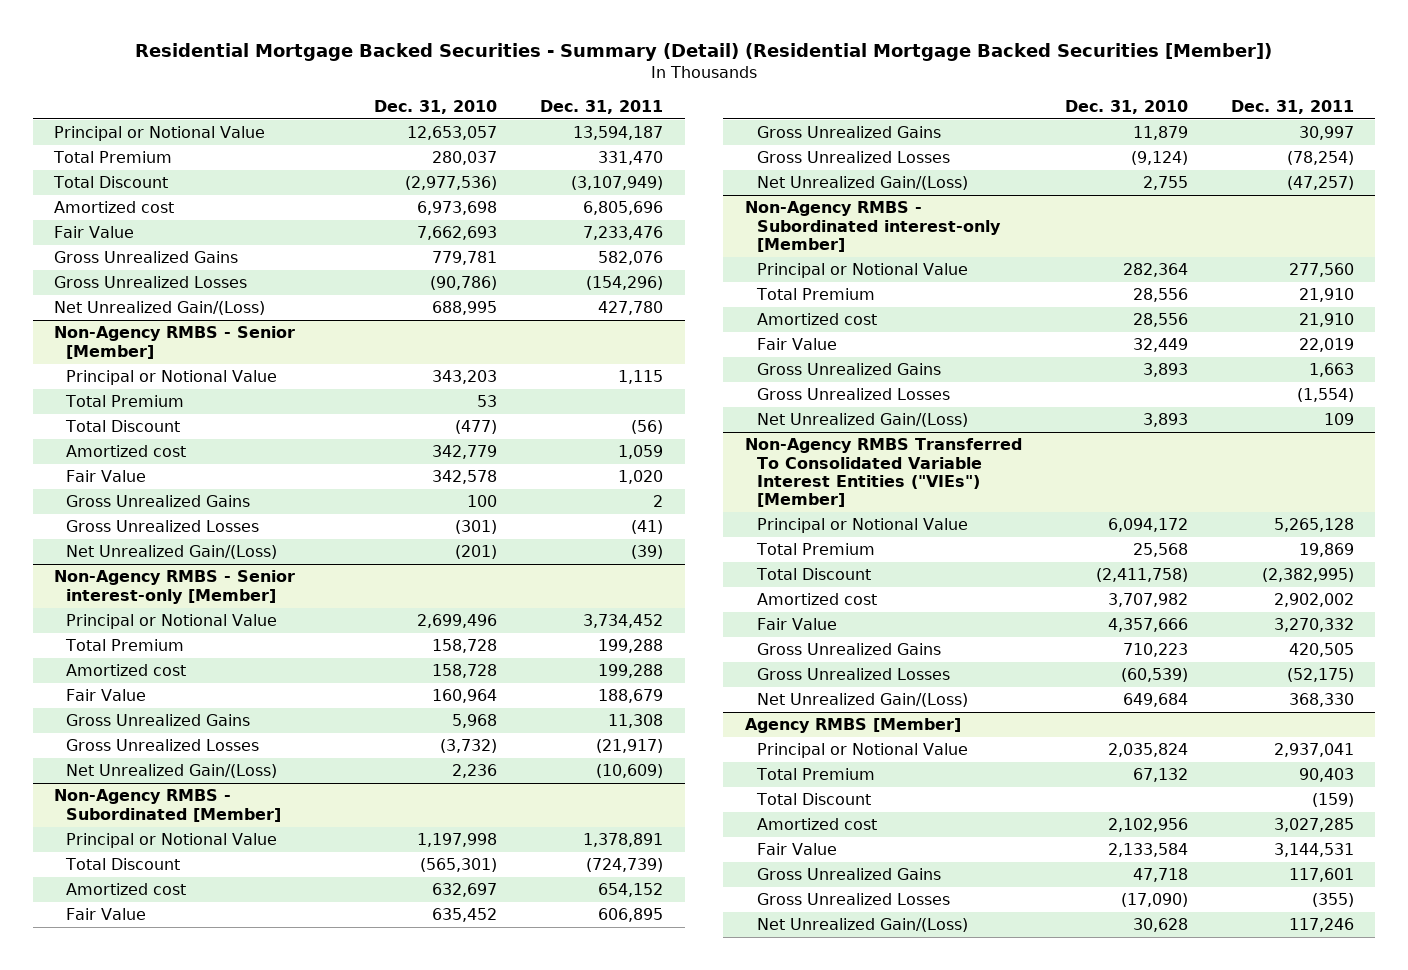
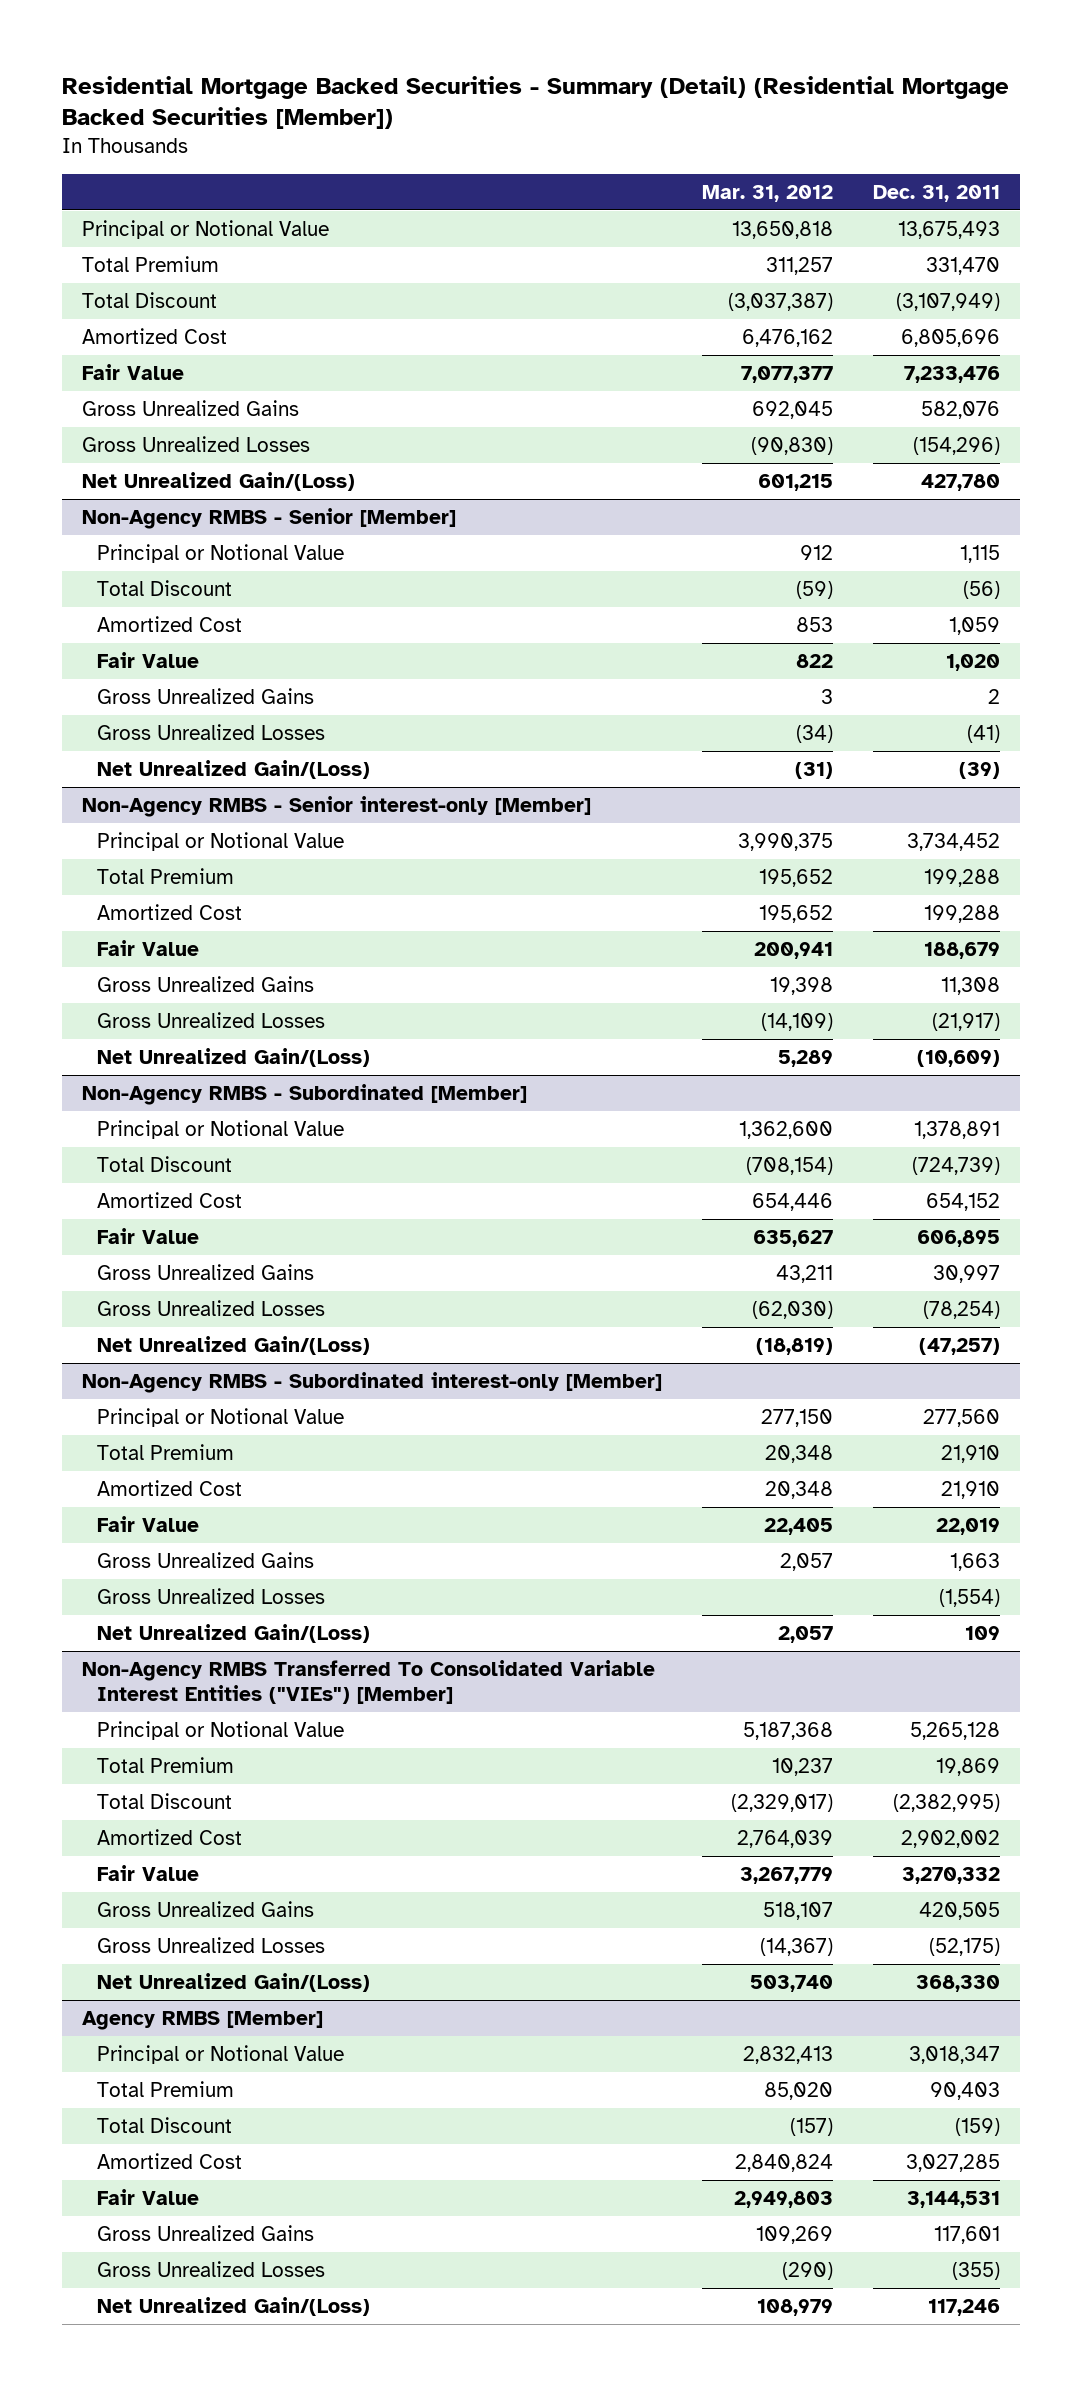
- | Dec. 31, 2010 | Dec. 31, 2011
+ | Mar. 31, 2012 | Dec. 31, 2011
- Principal or Notional Value | 12,653,057 | 13,594,187
+ Principal or Notional Value | 13,650,818 | 13,675,493
- Amortized cost | 6,973,698 | 6,805,696
+ Amortized Cost | 6,476,162 | 6,805,696
@ Non-Agency RMBS - Senior [Member]
- Total Premium | 53 |
- Amortized cost | 342,779 | 1,059
+ Amortized Cost | 853 | 1,059
@ Non-Agency RMBS - Senior interest-only [Member]
- Amortized cost | 158,728 | 199,288
+ Amortized Cost | 195,652 | 199,288
@ Non-Agency RMBS - Subordinated [Member]
- Amortized cost | 632,697 | 654,152
+ Amortized Cost | 654,446 | 654,152
@ Non-Agency RMBS - Subordinated interest-only [Member]
- Amortized cost | 28,556 | 21,910
+ Amortized Cost | 20,348 | 21,910
@ Non-Agency RMBS Transferred To Consolidated Variable Interest Entities ("VIEs") [Member]
- Amortized cost | 3,707,982 | 2,902,002
+ Amortized Cost | 2,764,039 | 2,902,002
@ Agency RMBS [Member]
- Principal or Notional Value | 2,035,824 | 2,937,041
+ Principal or Notional Value | 2,832,413 | 3,018,347
- Amortized cost | 2,102,956 | 3,027,285
+ Amortized Cost | 2,840,824 | 3,027,285

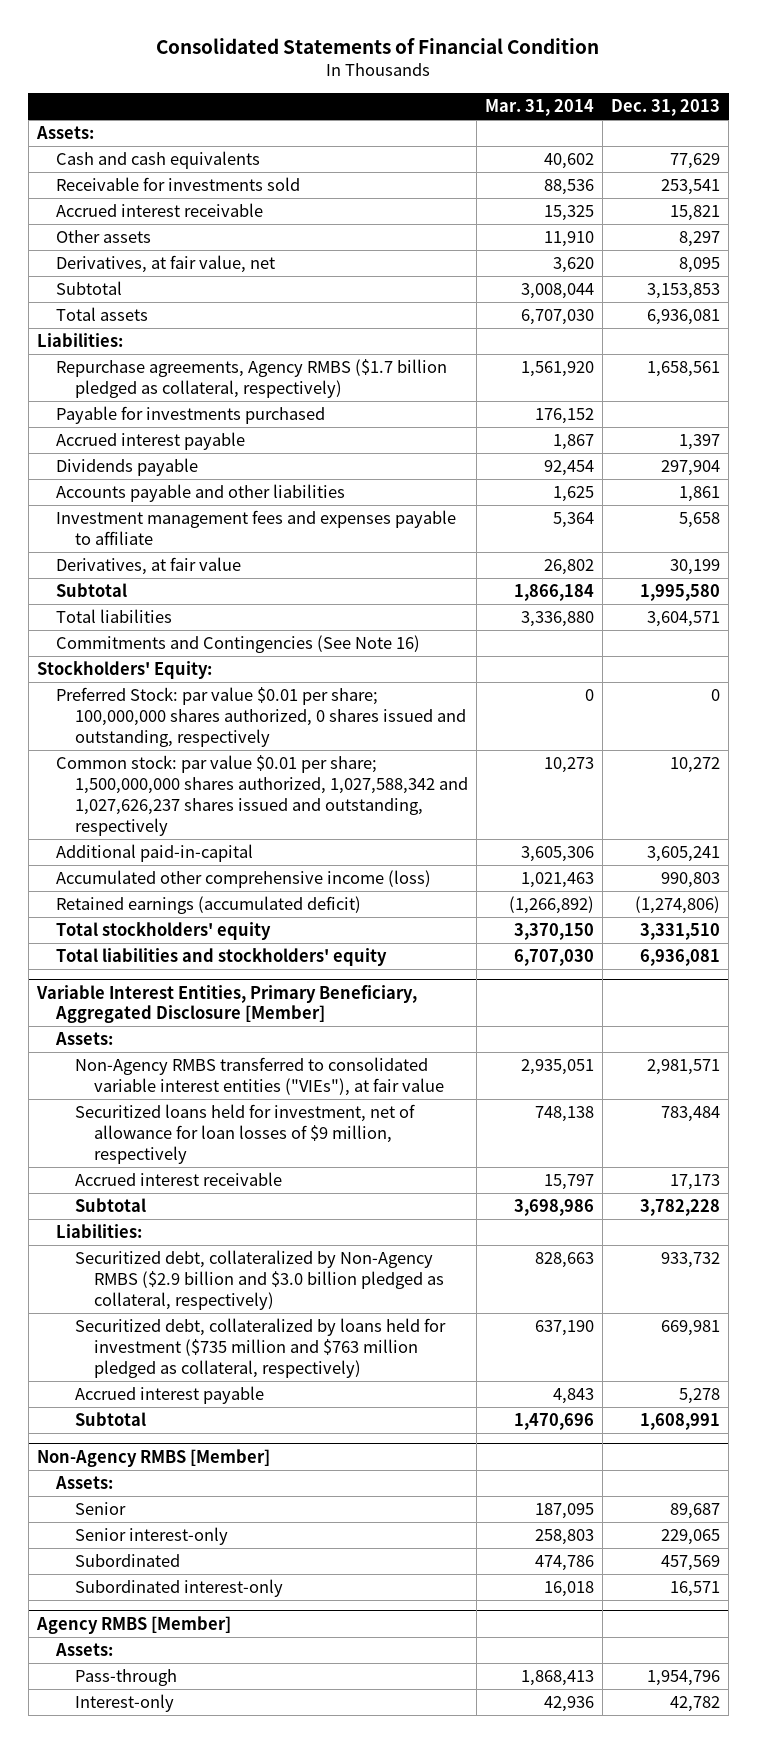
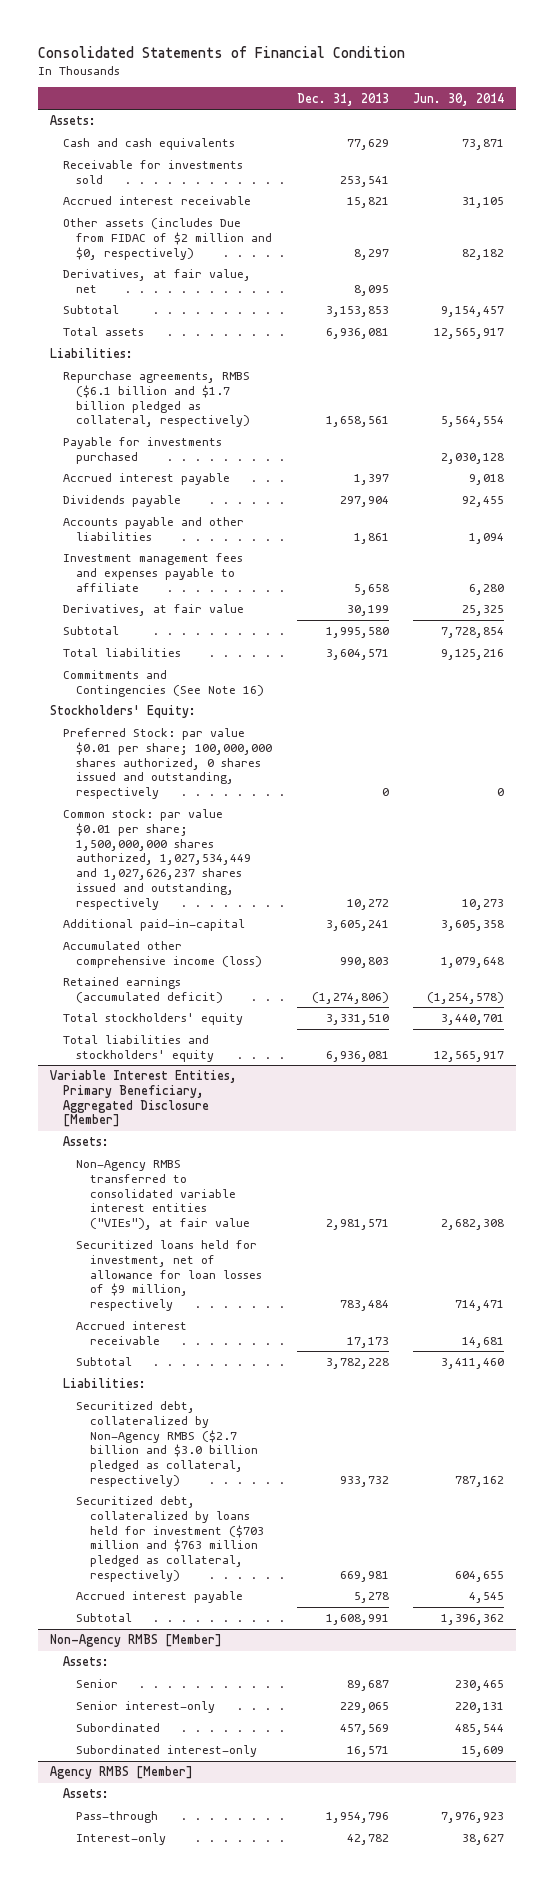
- | Mar. 31, 2014 | Dec. 31, 2013
+ | Dec. 31, 2013 | Jun. 30, 2014
- Other assets | 11,910 | 8,297
+ Other assets (includes Due from FIDAC of $2 million and $0, respectively) | 8,297 | 82,182
- Repurchase agreements, Agency RMBS ($1.7 billion pledged as collateral, respectively) | 1,561,920 | 1,658,561
+ Repurchase agreements, RMBS ($6.1 billion and $1.7 billion pledged as collateral, respectively) | 1,658,561 | 5,564,554
- Common stock: par value $0.01 per share; 1,500,000,000 shares authorized, 1,027,588,342 and 1,027,626,237 shares issued and outstanding, respectively | 10,273 | 10,272
+ Common stock: par value $0.01 per share; 1,500,000,000 shares authorized, 1,027,534,449 and 1,027,626,237 shares issued and outstanding, respectively | 10,272 | 10,273
@ Variable Interest Entities, Primary Beneficiary, Aggregated Disclosure [Member]
- Securitized debt, collateralized by Non-Agency RMBS ($2.9 billion and $3.0 billion pledged as collateral, respectively) | 828,663 | 933,732
- Securitized debt, collateralized by loans held for investment ($735 million and $763 million pledged as collateral, respectively) | 637,190 | 669,981
+ Securitized debt, collateralized by Non-Agency RMBS ($2.7 billion and $3.0 billion pledged as collateral, respectively) | 933,732 | 787,162
+ Securitized debt, collateralized by loans held for investment ($703 million and $763 million pledged as collateral, respectively) | 669,981 | 604,655

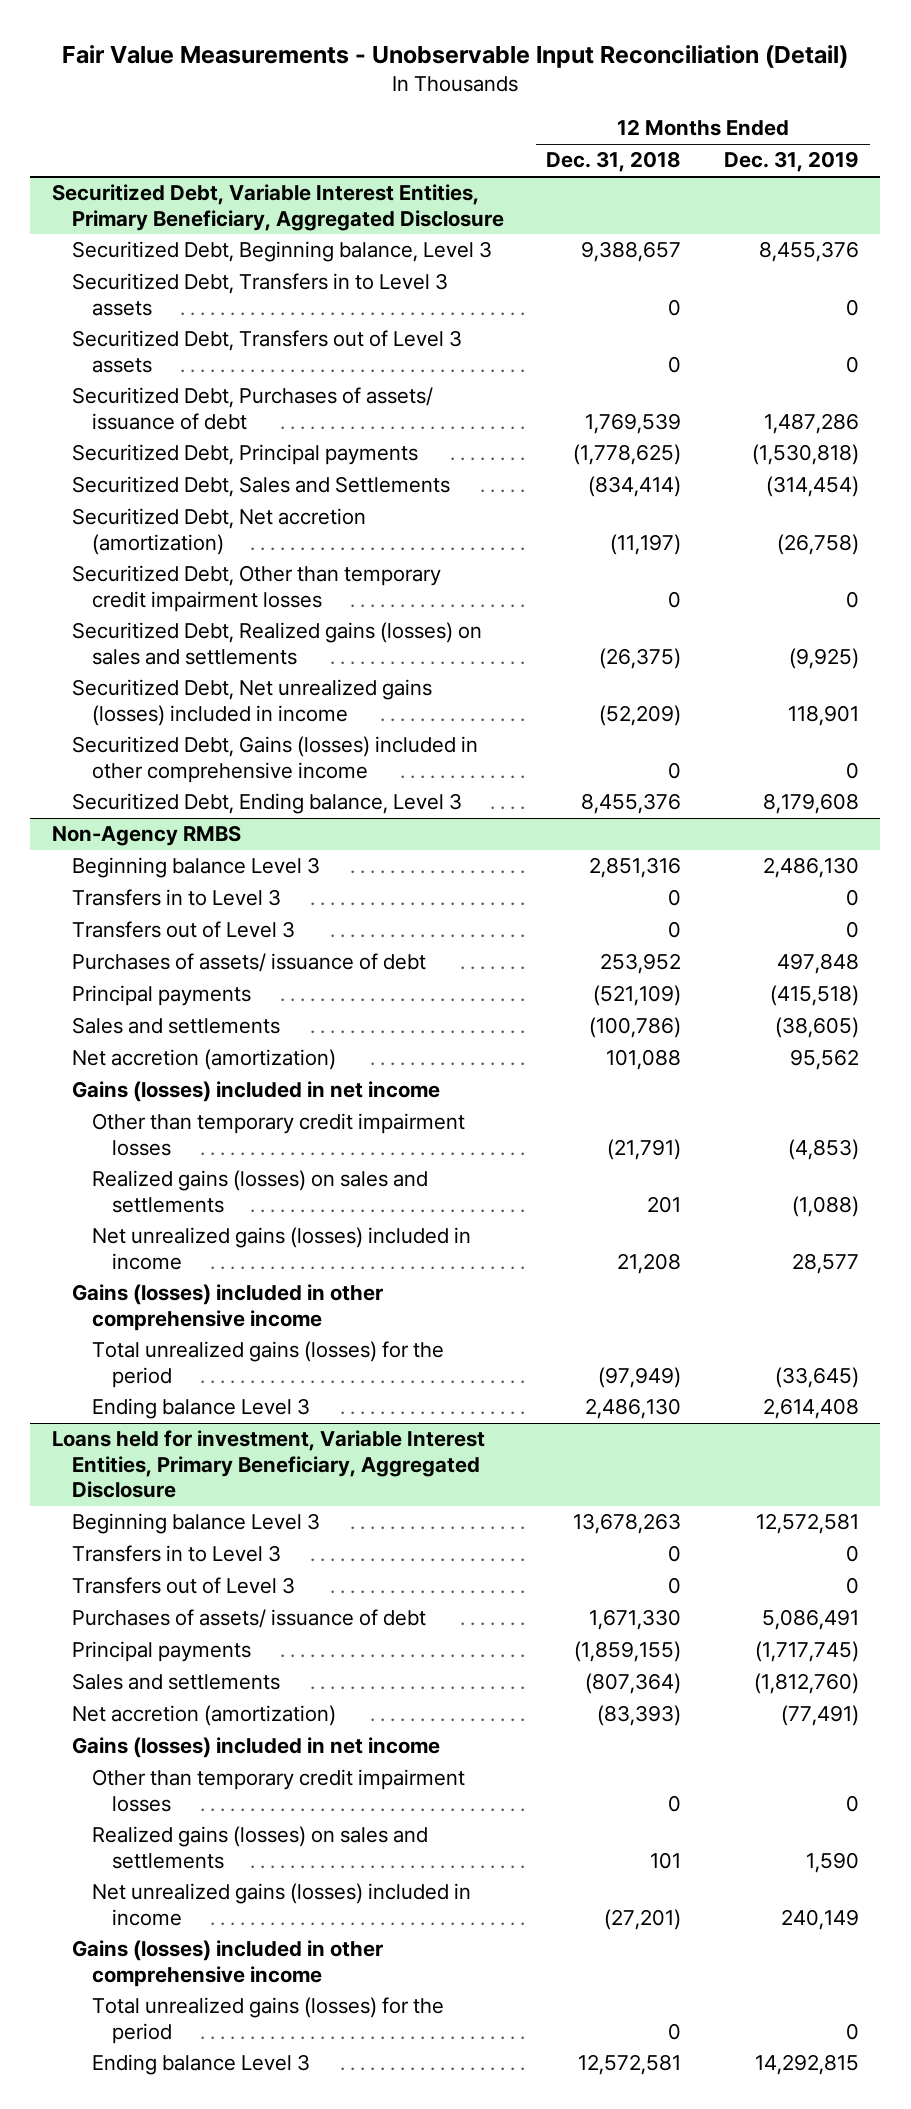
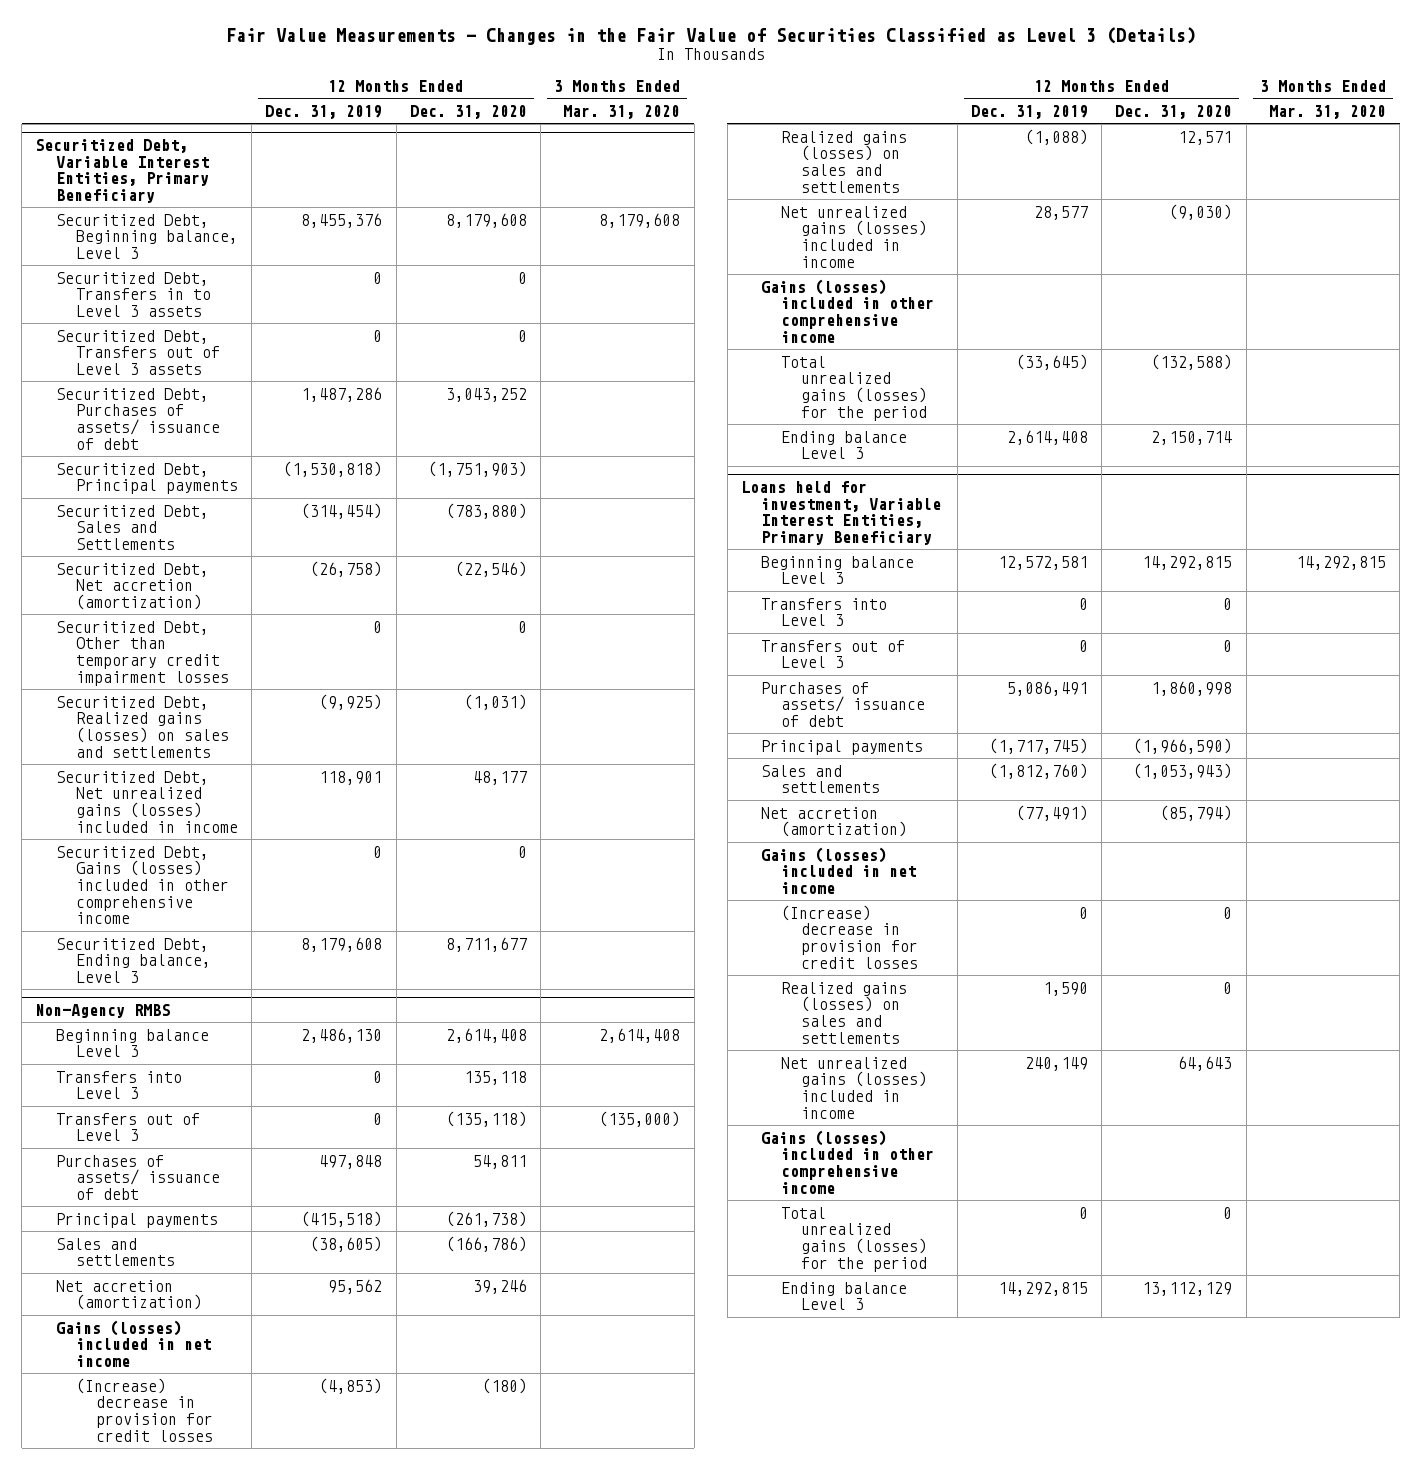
- Fair Value Measurements - Unobservable Input Reconciliation (Detail)
+ Fair Value Measurements - Changes in the Fair Value of Securities Classified as Level 3 (Details)
- | 12 Months Ended Dec. 31, 2018 | 12 Months Ended Dec. 31, 2019
+ | 12 Months Ended Dec. 31, 2019 | 12 Months Ended Dec. 31, 2020 | 3 Months Ended Mar. 31, 2020
- Securitized Debt, Variable Interest Entities, Primary Beneficiary, Aggregated Disclosure
+ Securitized Debt, Variable Interest Entities, Primary Beneficiary
@ Non-Agency RMBS
- Transfers in to Level 3 | 0 | 0
+ Transfers into Level 3 | 0 | 135,118 |
- Other than temporary credit impairment losses | (21,791) | (4,853)
+ (Increase) decrease in provision for credit losses | (4,853) | (180) |
- Loans held for investment, Variable Interest Entities, Primary Beneficiary, Aggregated Disclosure
+ Loans held for investment, Variable Interest Entities, Primary Beneficiary
- Transfers in to Level 3 | 0 | 0
+ Transfers into Level 3 | 0 | 0 |
- Other than temporary credit impairment losses | 0 | 0
+ (Increase) decrease in provision for credit losses | 0 | 0 |

